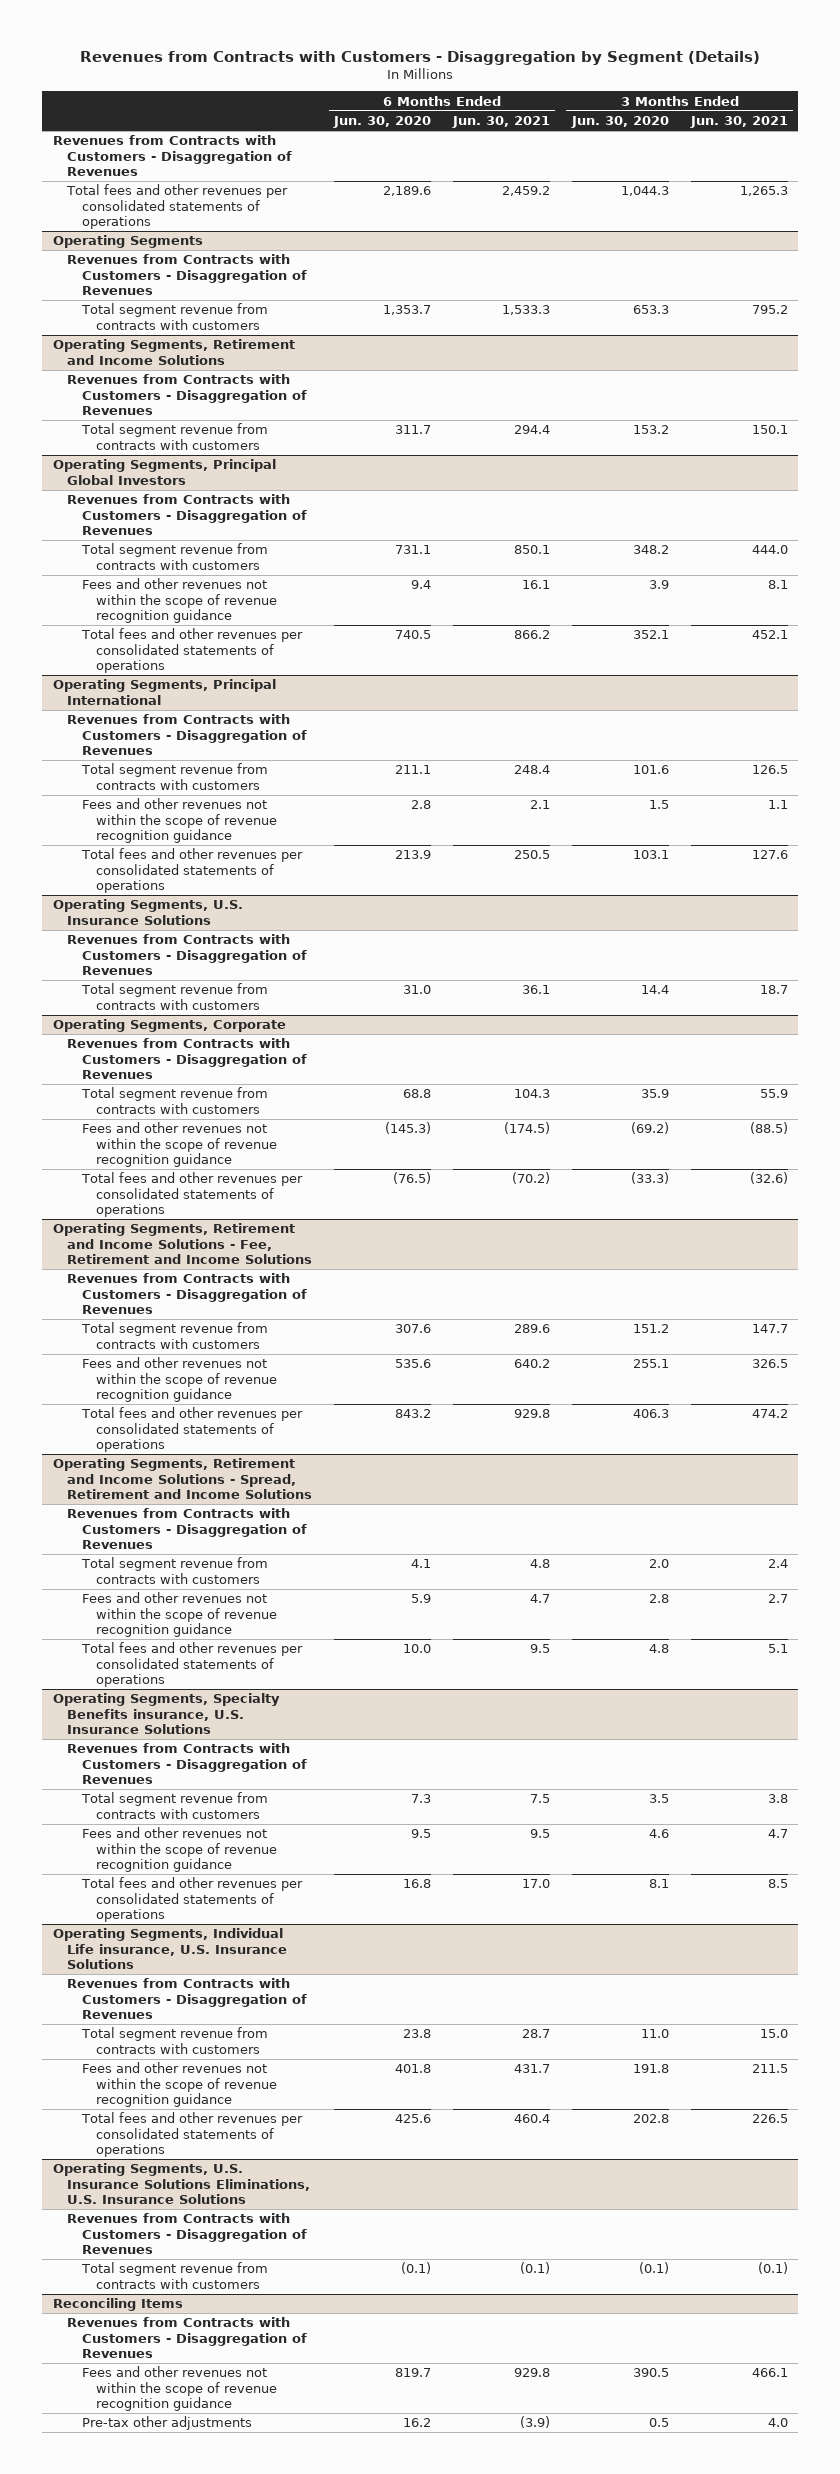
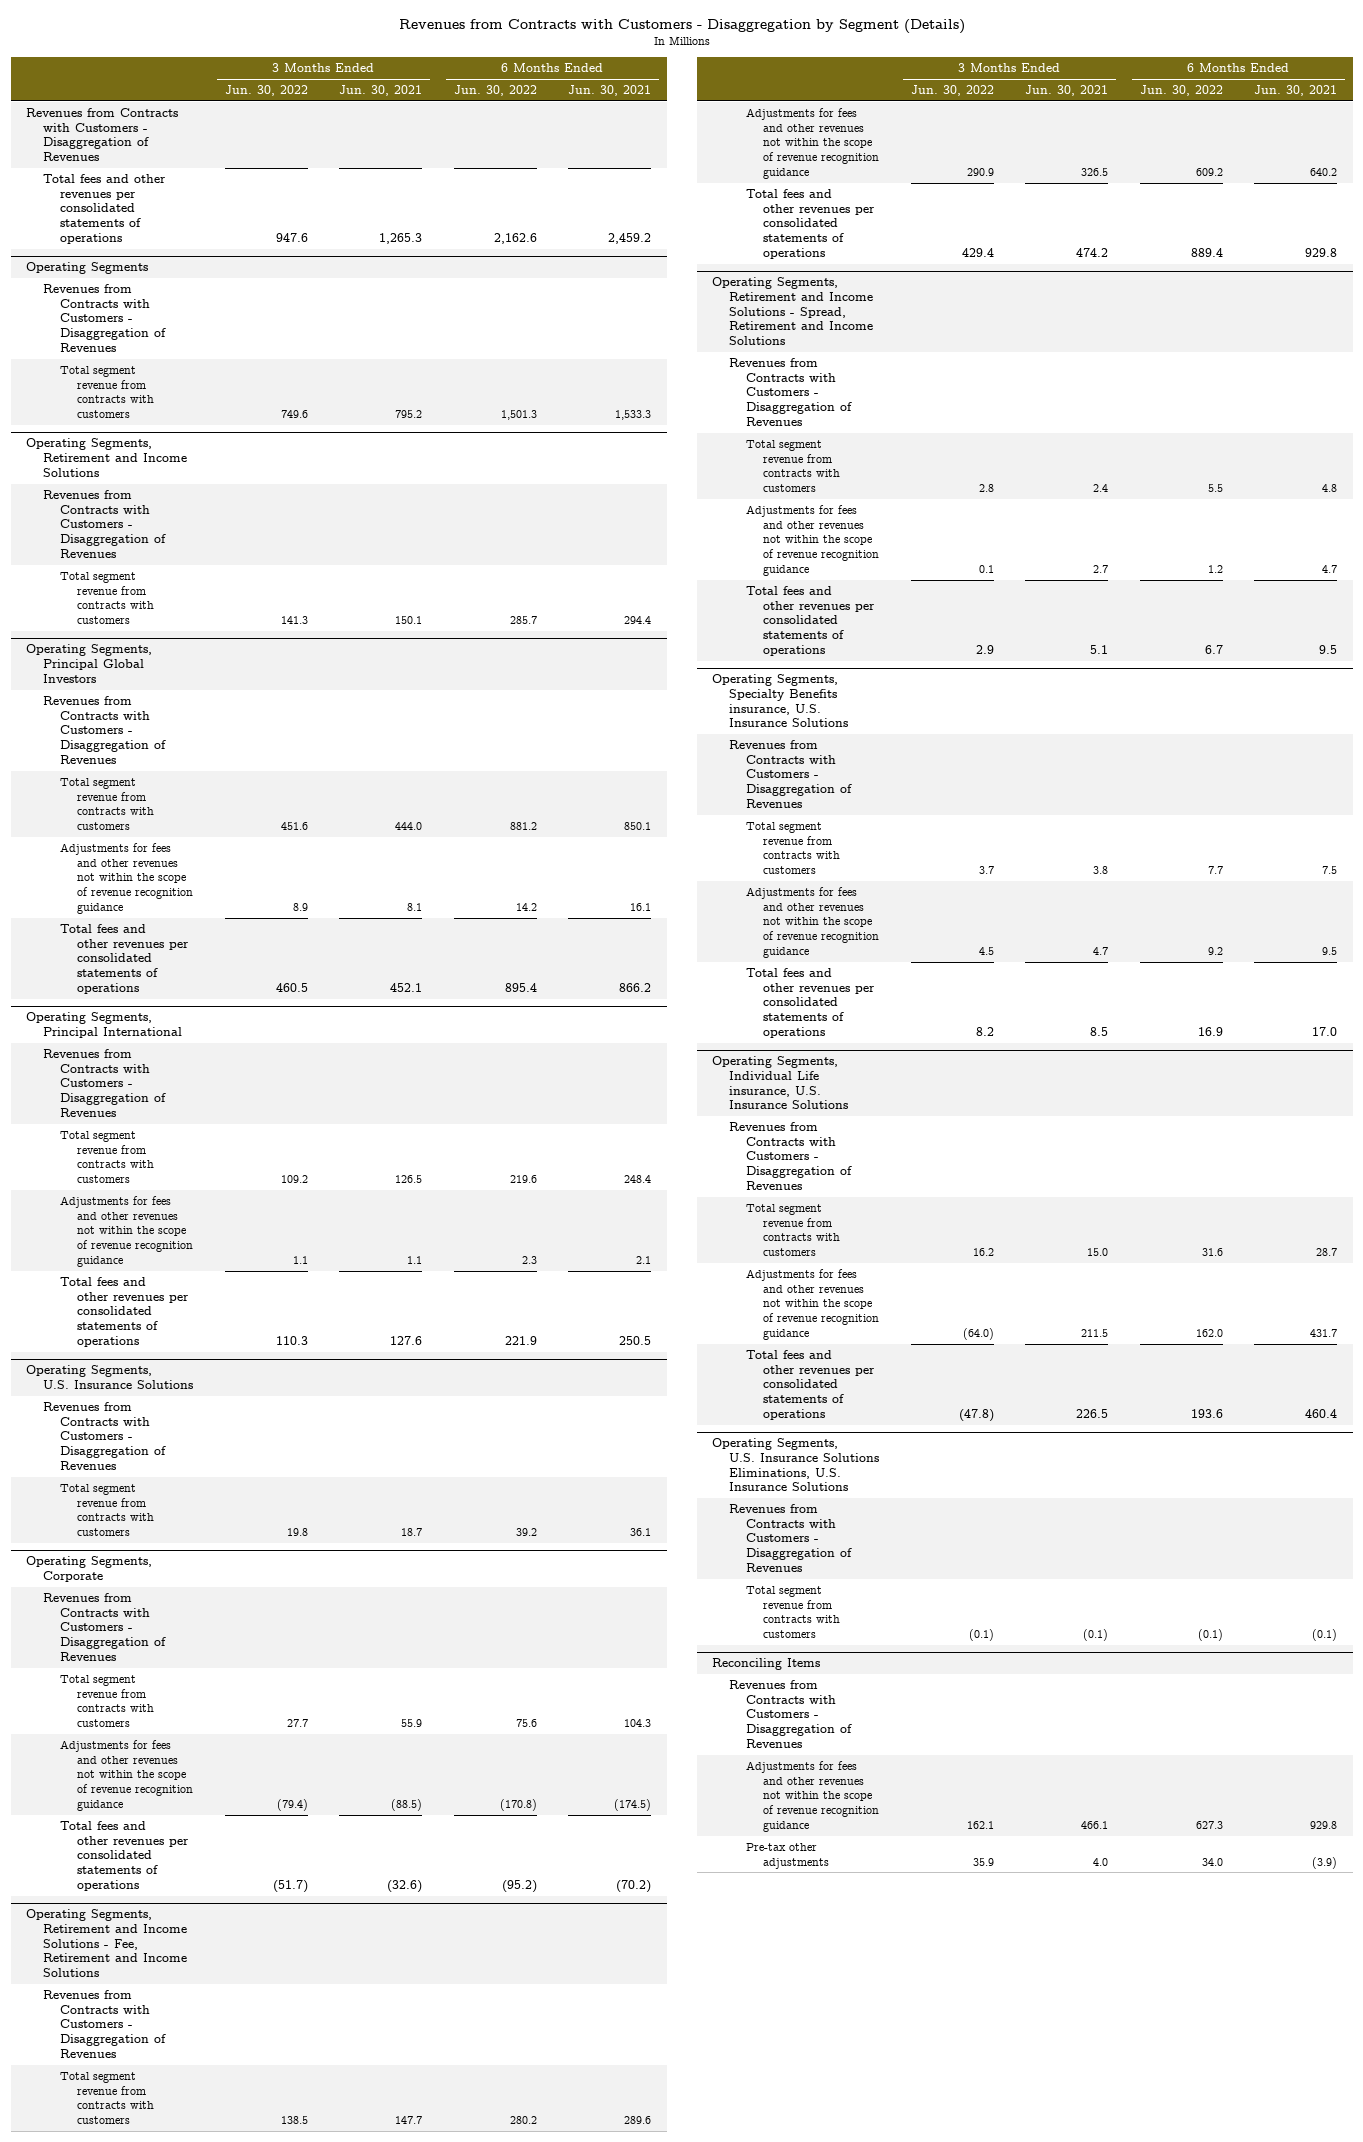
- | 6 Months Ended Jun. 30, 2020 | 6 Months Ended Jun. 30, 2021 | 3 Months Ended Jun. 30, 2020 | 3 Months Ended Jun. 30, 2021
+ | 3 Months Ended Jun. 30, 2022 | 3 Months Ended Jun. 30, 2021 | 6 Months Ended Jun. 30, 2022 | 6 Months Ended Jun. 30, 2021
@ Operating Segments, Principal Global Investors
- Fees and other revenues not within the scope of revenue recognition guidance | 9.4 | 16.1 | 3.9 | 8.1
+ Adjustments for fees and other revenues not within the scope of revenue recognition guidance | 8.9 | 8.1 | 14.2 | 16.1
@ Operating Segments, Principal International
- Fees and other revenues not within the scope of revenue recognition guidance | 2.8 | 2.1 | 1.5 | 1.1
+ Adjustments for fees and other revenues not within the scope of revenue recognition guidance | 1.1 | 1.1 | 2.3 | 2.1
@ Operating Segments, Corporate
- Fees and other revenues not within the scope of revenue recognition guidance | (145.3) | (174.5) | (69.2) | (88.5)
+ Adjustments for fees and other revenues not within the scope of revenue recognition guidance | (79.4) | (88.5) | (170.8) | (174.5)
@ Operating Segments, Retirement and Income Solutions - Fee, Retirement and Income Solutions
- Fees and other revenues not within the scope of revenue recognition guidance | 535.6 | 640.2 | 255.1 | 326.5
+ Adjustments for fees and other revenues not within the scope of revenue recognition guidance | 290.9 | 326.5 | 609.2 | 640.2
@ Operating Segments, Retirement and Income Solutions - Spread, Retirement and Income Solutions
- Fees and other revenues not within the scope of revenue recognition guidance | 5.9 | 4.7 | 2.8 | 2.7
+ Adjustments for fees and other revenues not within the scope of revenue recognition guidance | 0.1 | 2.7 | 1.2 | 4.7
@ Operating Segments, Specialty Benefits insurance, U.S. Insurance Solutions
- Fees and other revenues not within the scope of revenue recognition guidance | 9.5 | 9.5 | 4.6 | 4.7
+ Adjustments for fees and other revenues not within the scope of revenue recognition guidance | 4.5 | 4.7 | 9.2 | 9.5
@ Operating Segments, Individual Life insurance, U.S. Insurance Solutions
- Fees and other revenues not within the scope of revenue recognition guidance | 401.8 | 431.7 | 191.8 | 211.5
+ Adjustments for fees and other revenues not within the scope of revenue recognition guidance | (64.0) | 211.5 | 162.0 | 431.7
@ Reconciling Items
- Fees and other revenues not within the scope of revenue recognition guidance | 819.7 | 929.8 | 390.5 | 466.1
+ Adjustments for fees and other revenues not within the scope of revenue recognition guidance | 162.1 | 466.1 | 627.3 | 929.8

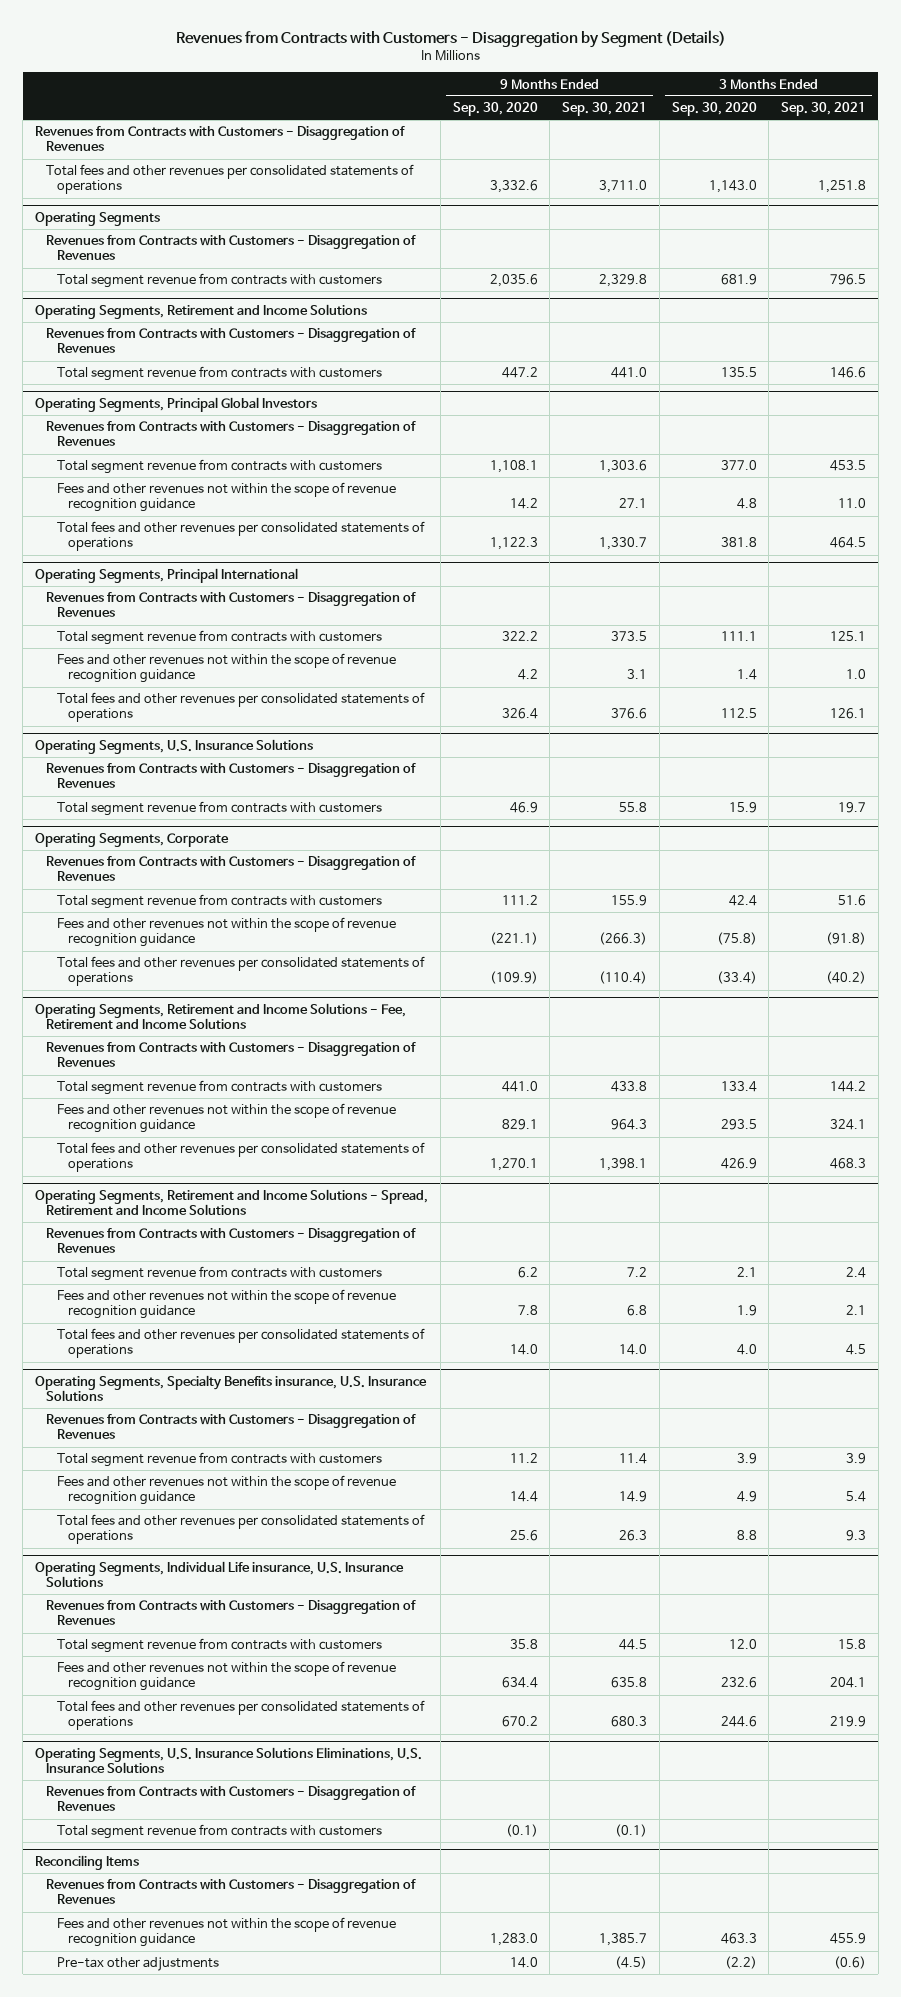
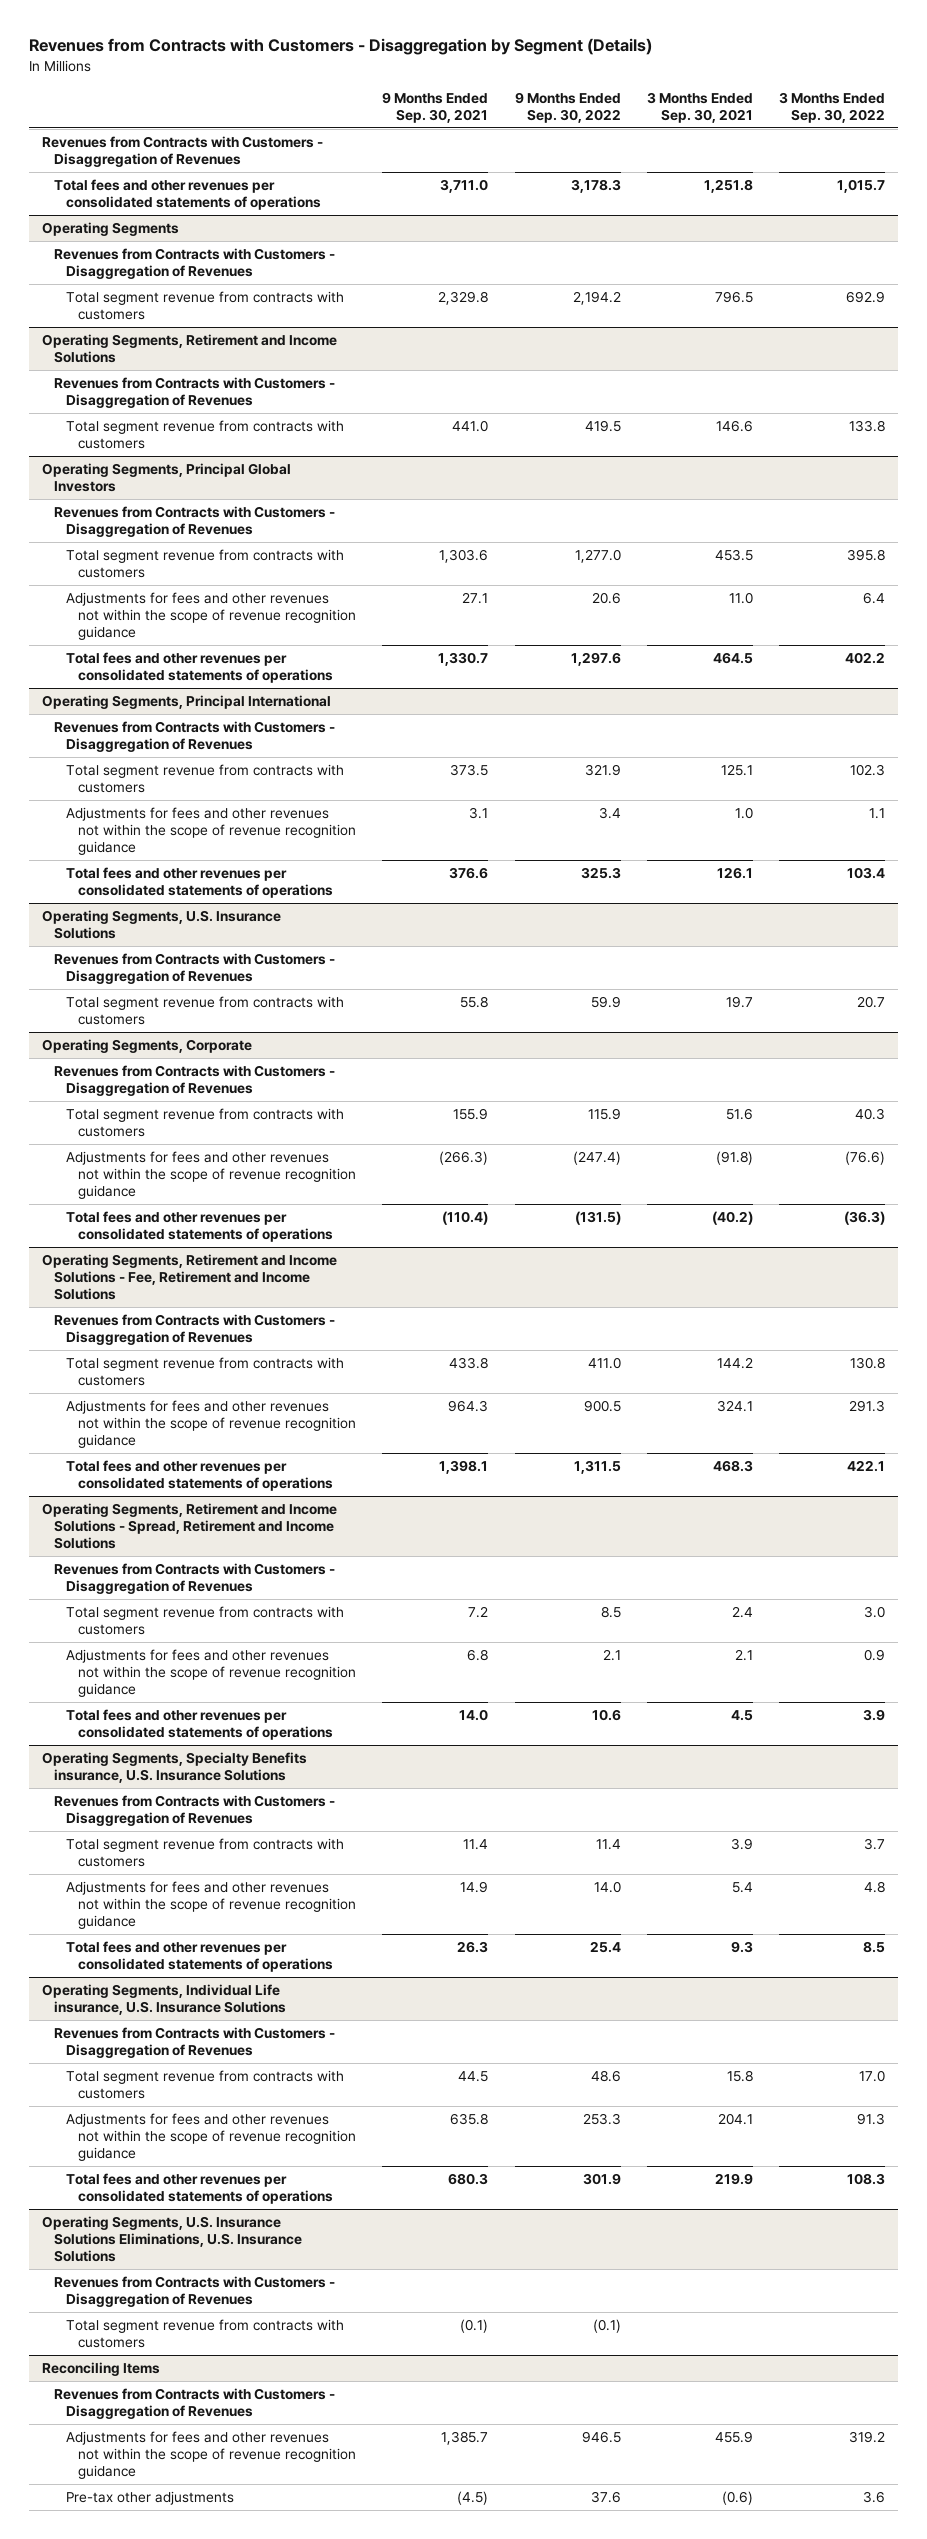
- | 9 Months Ended Sep. 30, 2020 | 9 Months Ended Sep. 30, 2021 | 3 Months Ended Sep. 30, 2020 | 3 Months Ended Sep. 30, 2021
+ | 9 Months Ended Sep. 30, 2021 | 9 Months Ended Sep. 30, 2022 | 3 Months Ended Sep. 30, 2021 | 3 Months Ended Sep. 30, 2022
@ Operating Segments, Principal Global Investors
- Fees and other revenues not within the scope of revenue recognition guidance | 14.2 | 27.1 | 4.8 | 11.0
+ Adjustments for fees and other revenues not within the scope of revenue recognition guidance | 27.1 | 20.6 | 11.0 | 6.4
@ Operating Segments, Principal International
- Fees and other revenues not within the scope of revenue recognition guidance | 4.2 | 3.1 | 1.4 | 1.0
+ Adjustments for fees and other revenues not within the scope of revenue recognition guidance | 3.1 | 3.4 | 1.0 | 1.1
@ Operating Segments, Corporate
- Fees and other revenues not within the scope of revenue recognition guidance | (221.1) | (266.3) | (75.8) | (91.8)
+ Adjustments for fees and other revenues not within the scope of revenue recognition guidance | (266.3) | (247.4) | (91.8) | (76.6)
@ Operating Segments, Retirement and Income Solutions - Fee, Retirement and Income Solutions
- Fees and other revenues not within the scope of revenue recognition guidance | 829.1 | 964.3 | 293.5 | 324.1
+ Adjustments for fees and other revenues not within the scope of revenue recognition guidance | 964.3 | 900.5 | 324.1 | 291.3
@ Operating Segments, Retirement and Income Solutions - Spread, Retirement and Income Solutions
- Fees and other revenues not within the scope of revenue recognition guidance | 7.8 | 6.8 | 1.9 | 2.1
+ Adjustments for fees and other revenues not within the scope of revenue recognition guidance | 6.8 | 2.1 | 2.1 | 0.9
@ Operating Segments, Specialty Benefits insurance, U.S. Insurance Solutions
- Fees and other revenues not within the scope of revenue recognition guidance | 14.4 | 14.9 | 4.9 | 5.4
+ Adjustments for fees and other revenues not within the scope of revenue recognition guidance | 14.9 | 14.0 | 5.4 | 4.8
@ Operating Segments, Individual Life insurance, U.S. Insurance Solutions
- Fees and other revenues not within the scope of revenue recognition guidance | 634.4 | 635.8 | 232.6 | 204.1
+ Adjustments for fees and other revenues not within the scope of revenue recognition guidance | 635.8 | 253.3 | 204.1 | 91.3
@ Reconciling Items
- Fees and other revenues not within the scope of revenue recognition guidance | 1,283.0 | 1,385.7 | 463.3 | 455.9
+ Adjustments for fees and other revenues not within the scope of revenue recognition guidance | 1,385.7 | 946.5 | 455.9 | 319.2

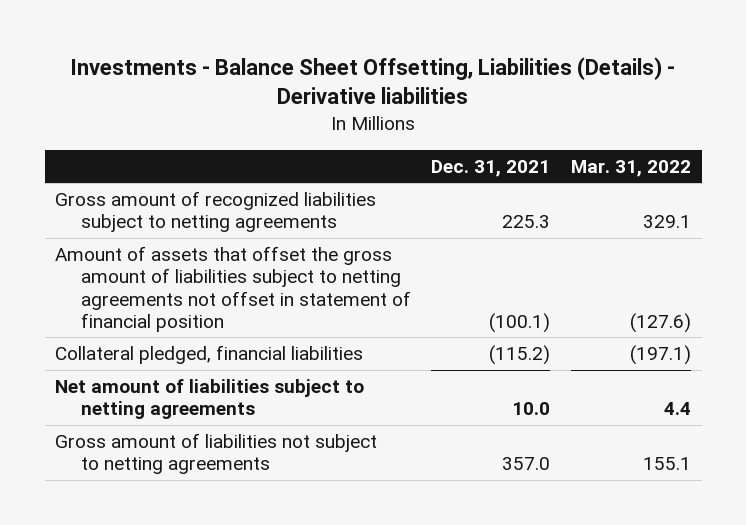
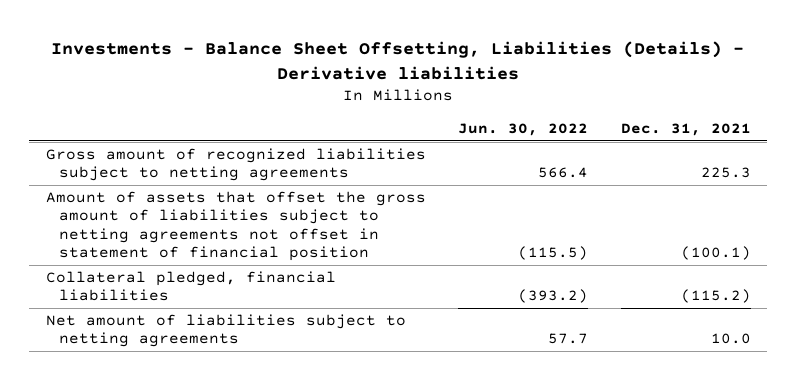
- | Dec. 31, 2021 | Mar. 31, 2022
+ | Jun. 30, 2022 | Dec. 31, 2021
- Gross amount of liabilities not subject to netting agreements | 357.0 | 155.1

